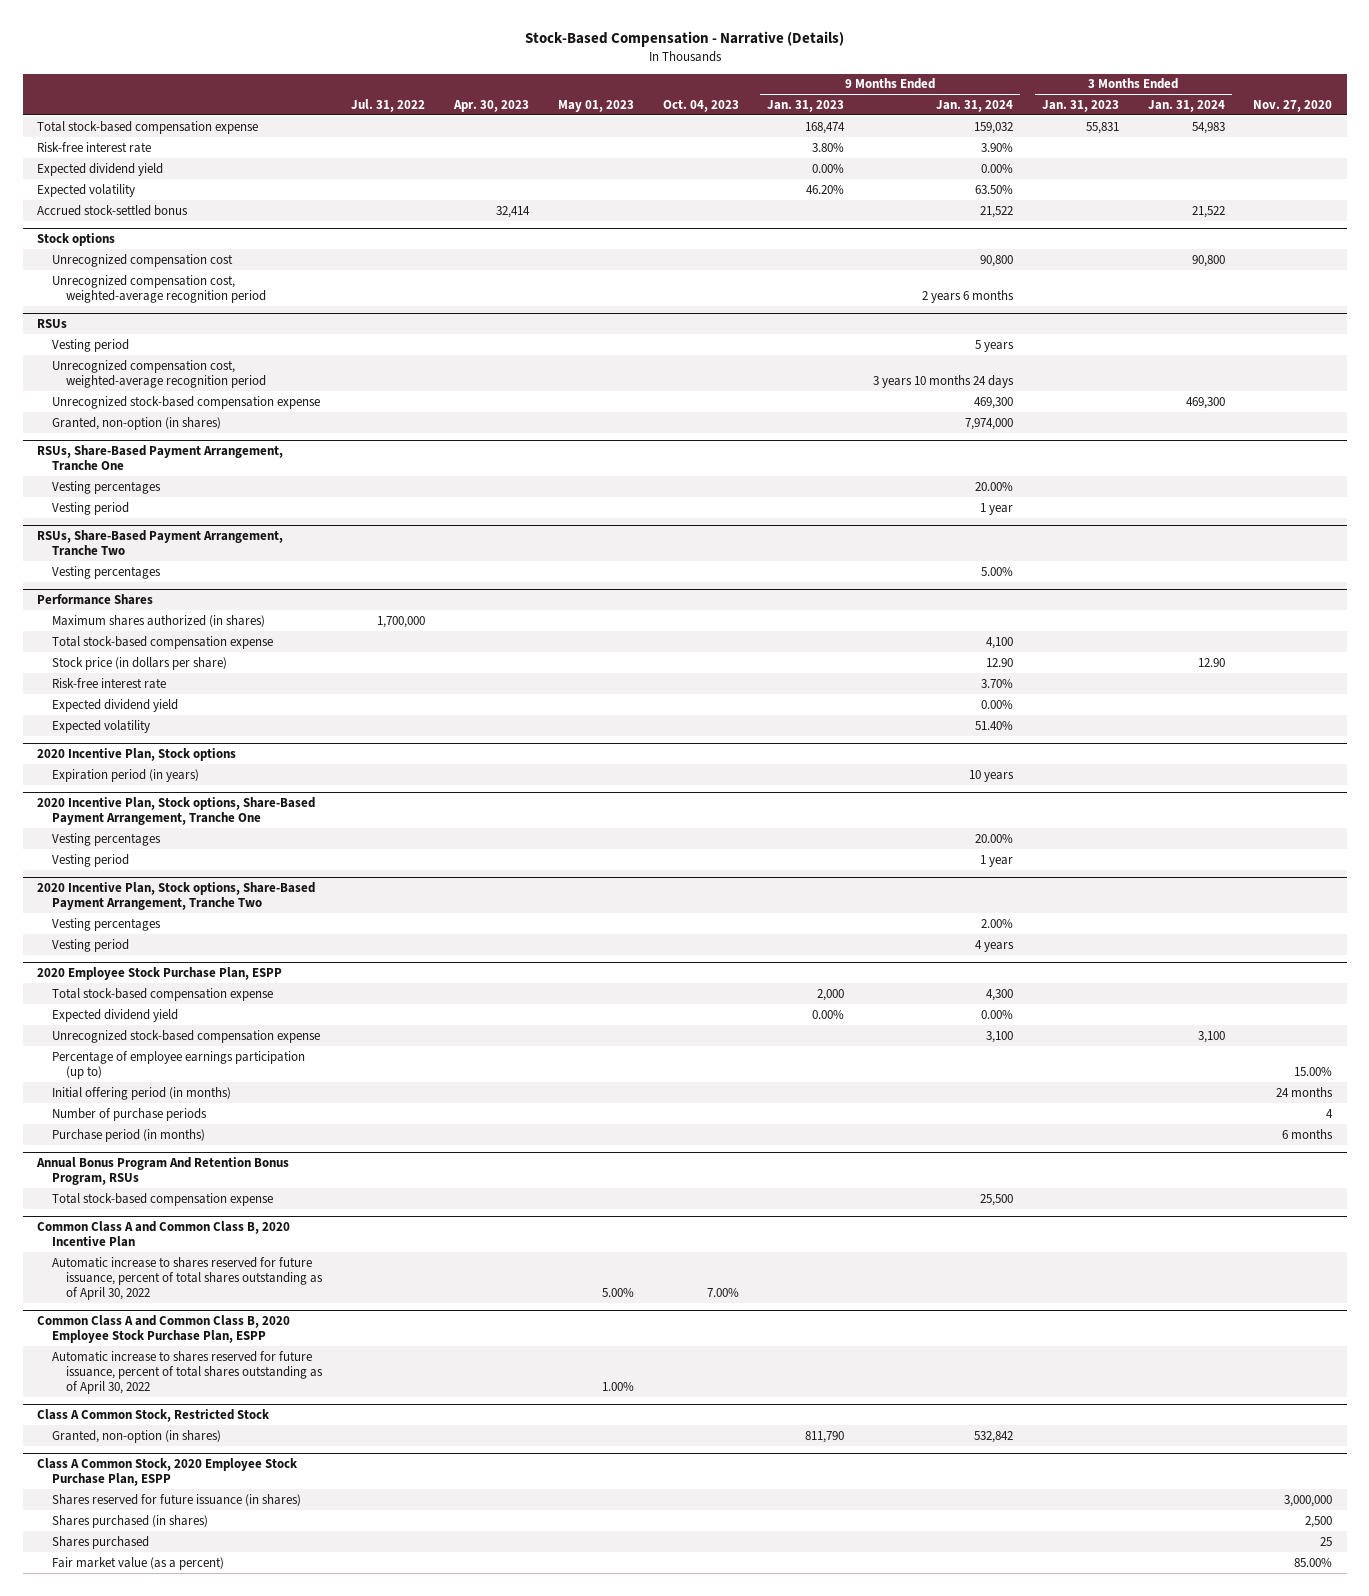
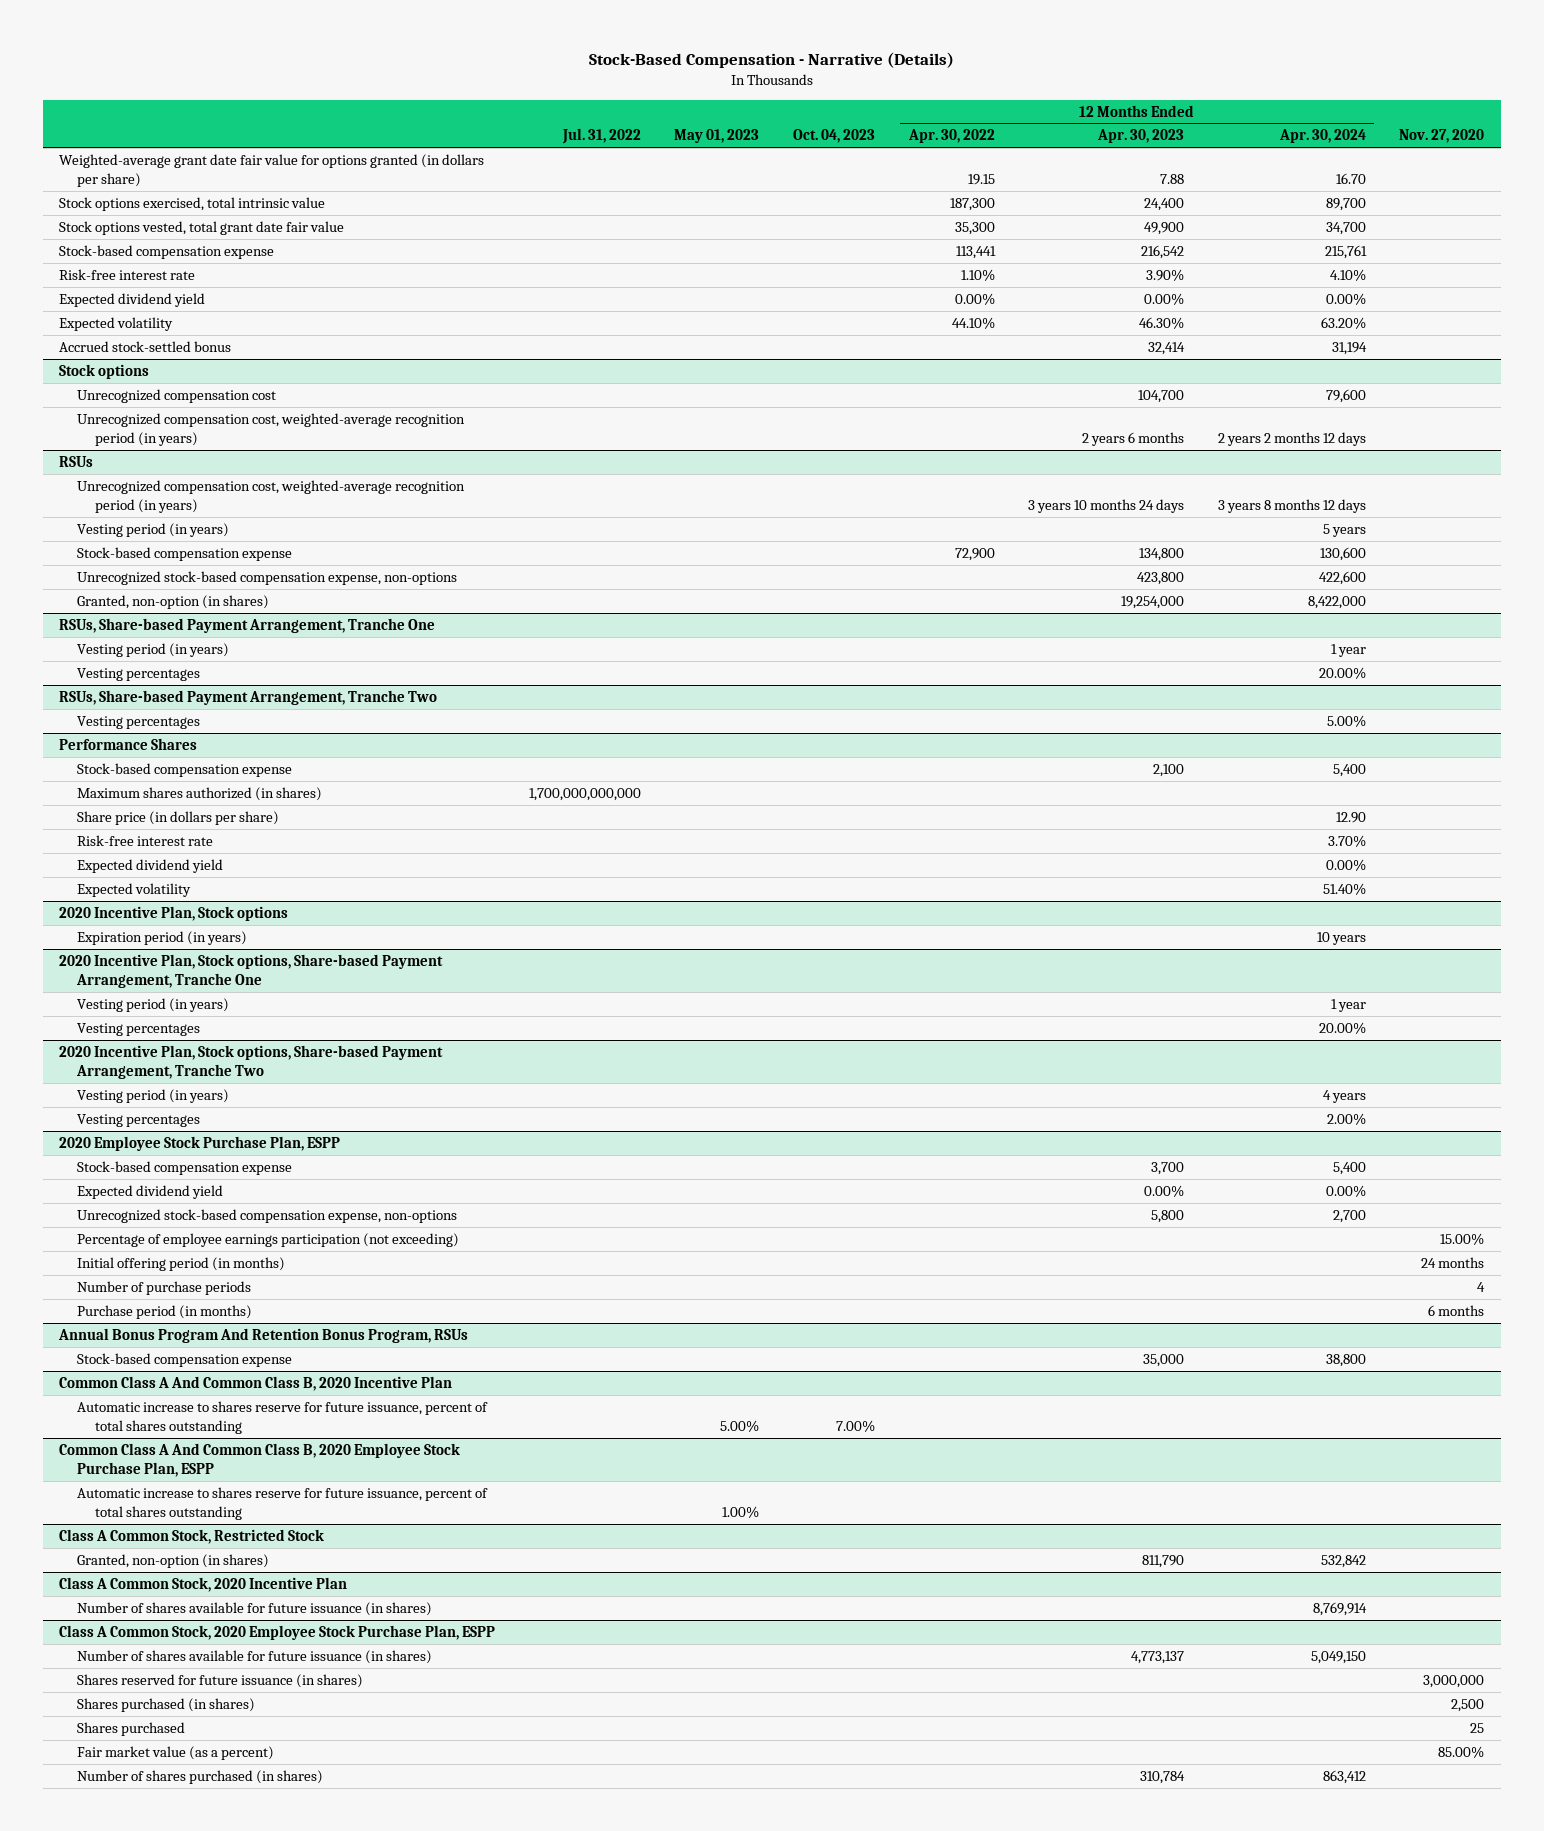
- | Jul. 31, 2022 | Apr. 30, 2023 | May 01, 2023 | Oct. 04, 2023 | 9 Months Ended Jan. 31, 2023 | 9 Months Ended Jan. 31, 2024 | 3 Months Ended Jan. 31, 2023 | 3 Months Ended Jan. 31, 2024 | Nov. 27, 2020
+ | Jul. 31, 2022 | May 01, 2023 | Oct. 04, 2023 | 12 Months Ended Apr. 30, 2022 | 12 Months Ended Apr. 30, 2023 | 12 Months Ended Apr. 30, 2024 | Nov. 27, 2020
- Total stock-based compensation expense | | | | | 168,474 | 159,032 | 55,831 | 54,983 |
+ Weighted-average grant date fair value for options granted (in dollars per share) | | | | 19.15 | 7.88 | 16.70 |
+ Stock options exercised, total intrinsic value | | | | 187,300 | 24,400 | 89,700 |
+ Stock options vested, total grant date fair value | | | | 35,300 | 49,900 | 34,700 |
+ Stock-based compensation expense | | | | 113,441 | 216,542 | 215,761 |
@ Stock options
- Unrecognized compensation cost, weighted-average recognition period | | | | | | 2 years 6 months | | |
+ Unrecognized compensation cost, weighted-average recognition period (in years) | | | | | 2 years 6 months | 2 years 2 months 12 days |
@ RSUs
- Vesting period | | | | | | 5 years | | |
- Unrecognized compensation cost, weighted-average recognition period | | | | | | 3 years 10 months 24 days | | |
- Unrecognized stock-based compensation expense | | | | | | 469,300 | | 469,300 |
+ Unrecognized compensation cost, weighted-average recognition period (in years) | | | | | 3 years 10 months 24 days | 3 years 8 months 12 days |
+ Vesting period (in years) | | | | | | 5 years |
+ Stock-based compensation expense | | | | 72,900 | 134,800 | 130,600 |
+ Unrecognized stock-based compensation expense, non-options | | | | | 423,800 | 422,600 |
- RSUs, Share-Based Payment Arrangement, Tranche One
+ RSUs, Share-based Payment Arrangement, Tranche One
+ Vesting period (in years) | | | | | | 1 year |
- Vesting period | | | | | | 1 year | | |
- RSUs, Share-Based Payment Arrangement, Tranche Two
+ RSUs, Share-based Payment Arrangement, Tranche Two
@ Performance Shares
- Maximum shares authorized (in shares) | 1,700,000 | | | | | | | |
- Total stock-based compensation expense | | | | | | 4,100 | | |
- Stock price (in dollars per share) | | | | | | 12.90 | | 12.90 |
+ Stock-based compensation expense | | | | | 2,100 | 5,400 |
+ Maximum shares authorized (in shares) | 1,700,000,000,000 | | | | | |
+ Share price (in dollars per share) | | | | | | 12.90 |
- 2020 Incentive Plan, Stock options, Share-Based Payment Arrangement, Tranche One
+ 2020 Incentive Plan, Stock options, Share-based Payment Arrangement, Tranche One
+ Vesting period (in years) | | | | | | 1 year |
- Vesting period | | | | | | 1 year | | |
- 2020 Incentive Plan, Stock options, Share-Based Payment Arrangement, Tranche Two
+ 2020 Incentive Plan, Stock options, Share-based Payment Arrangement, Tranche Two
+ Vesting period (in years) | | | | | | 4 years |
- Vesting period | | | | | | 4 years | | |
@ 2020 Employee Stock Purchase Plan, ESPP
- Total stock-based compensation expense | | | | | 2,000 | 4,300 | | |
+ Stock-based compensation expense | | | | | 3,700 | 5,400 |
- Unrecognized stock-based compensation expense | | | | | | 3,100 | | 3,100 |
- Percentage of employee earnings participation (up to) | | | | | | | | | 15.00%
+ Unrecognized stock-based compensation expense, non-options | | | | | 5,800 | 2,700 |
+ Percentage of employee earnings participation (not exceeding) | | | | | | | 15.00%
@ Annual Bonus Program And Retention Bonus Program, RSUs
- Total stock-based compensation expense | | | | | | 25,500 | | |
- Common Class A and Common Class B, 2020 Incentive Plan
- Automatic increase to shares reserved for future issuance, percent of total shares outstanding as of April 30, 2022 | | | 5.00% | 7.00% | | | | |
- Common Class A and Common Class B, 2020 Employee Stock Purchase Plan, ESPP
- Automatic increase to shares reserved for future issuance, percent of total shares outstanding as of April 30, 2022 | | | 1.00% | | | | | |
@ Annual Bonus Program And Retention Bonus Program, RSUs
+ Stock-based compensation expense | | | | | 35,000 | 38,800 |
+ Common Class A And Common Class B, 2020 Incentive Plan
+ Automatic increase to shares reserve for future issuance, percent of total shares outstanding | | 5.00% | 7.00% | | | |
+ Common Class A And Common Class B, 2020 Employee Stock Purchase Plan, ESPP
+ Automatic increase to shares reserve for future issuance, percent of total shares outstanding | | 1.00% | | | | |
+ Class A Common Stock, 2020 Incentive Plan
+ Number of shares available for future issuance (in shares) | | | | | | 8,769,914 |
@ Class A Common Stock, 2020 Employee Stock Purchase Plan, ESPP
+ Number of shares available for future issuance (in shares) | | | | | 4,773,137 | 5,049,150 |
+ Number of shares purchased (in shares) | | | | | 310,784 | 863,412 |

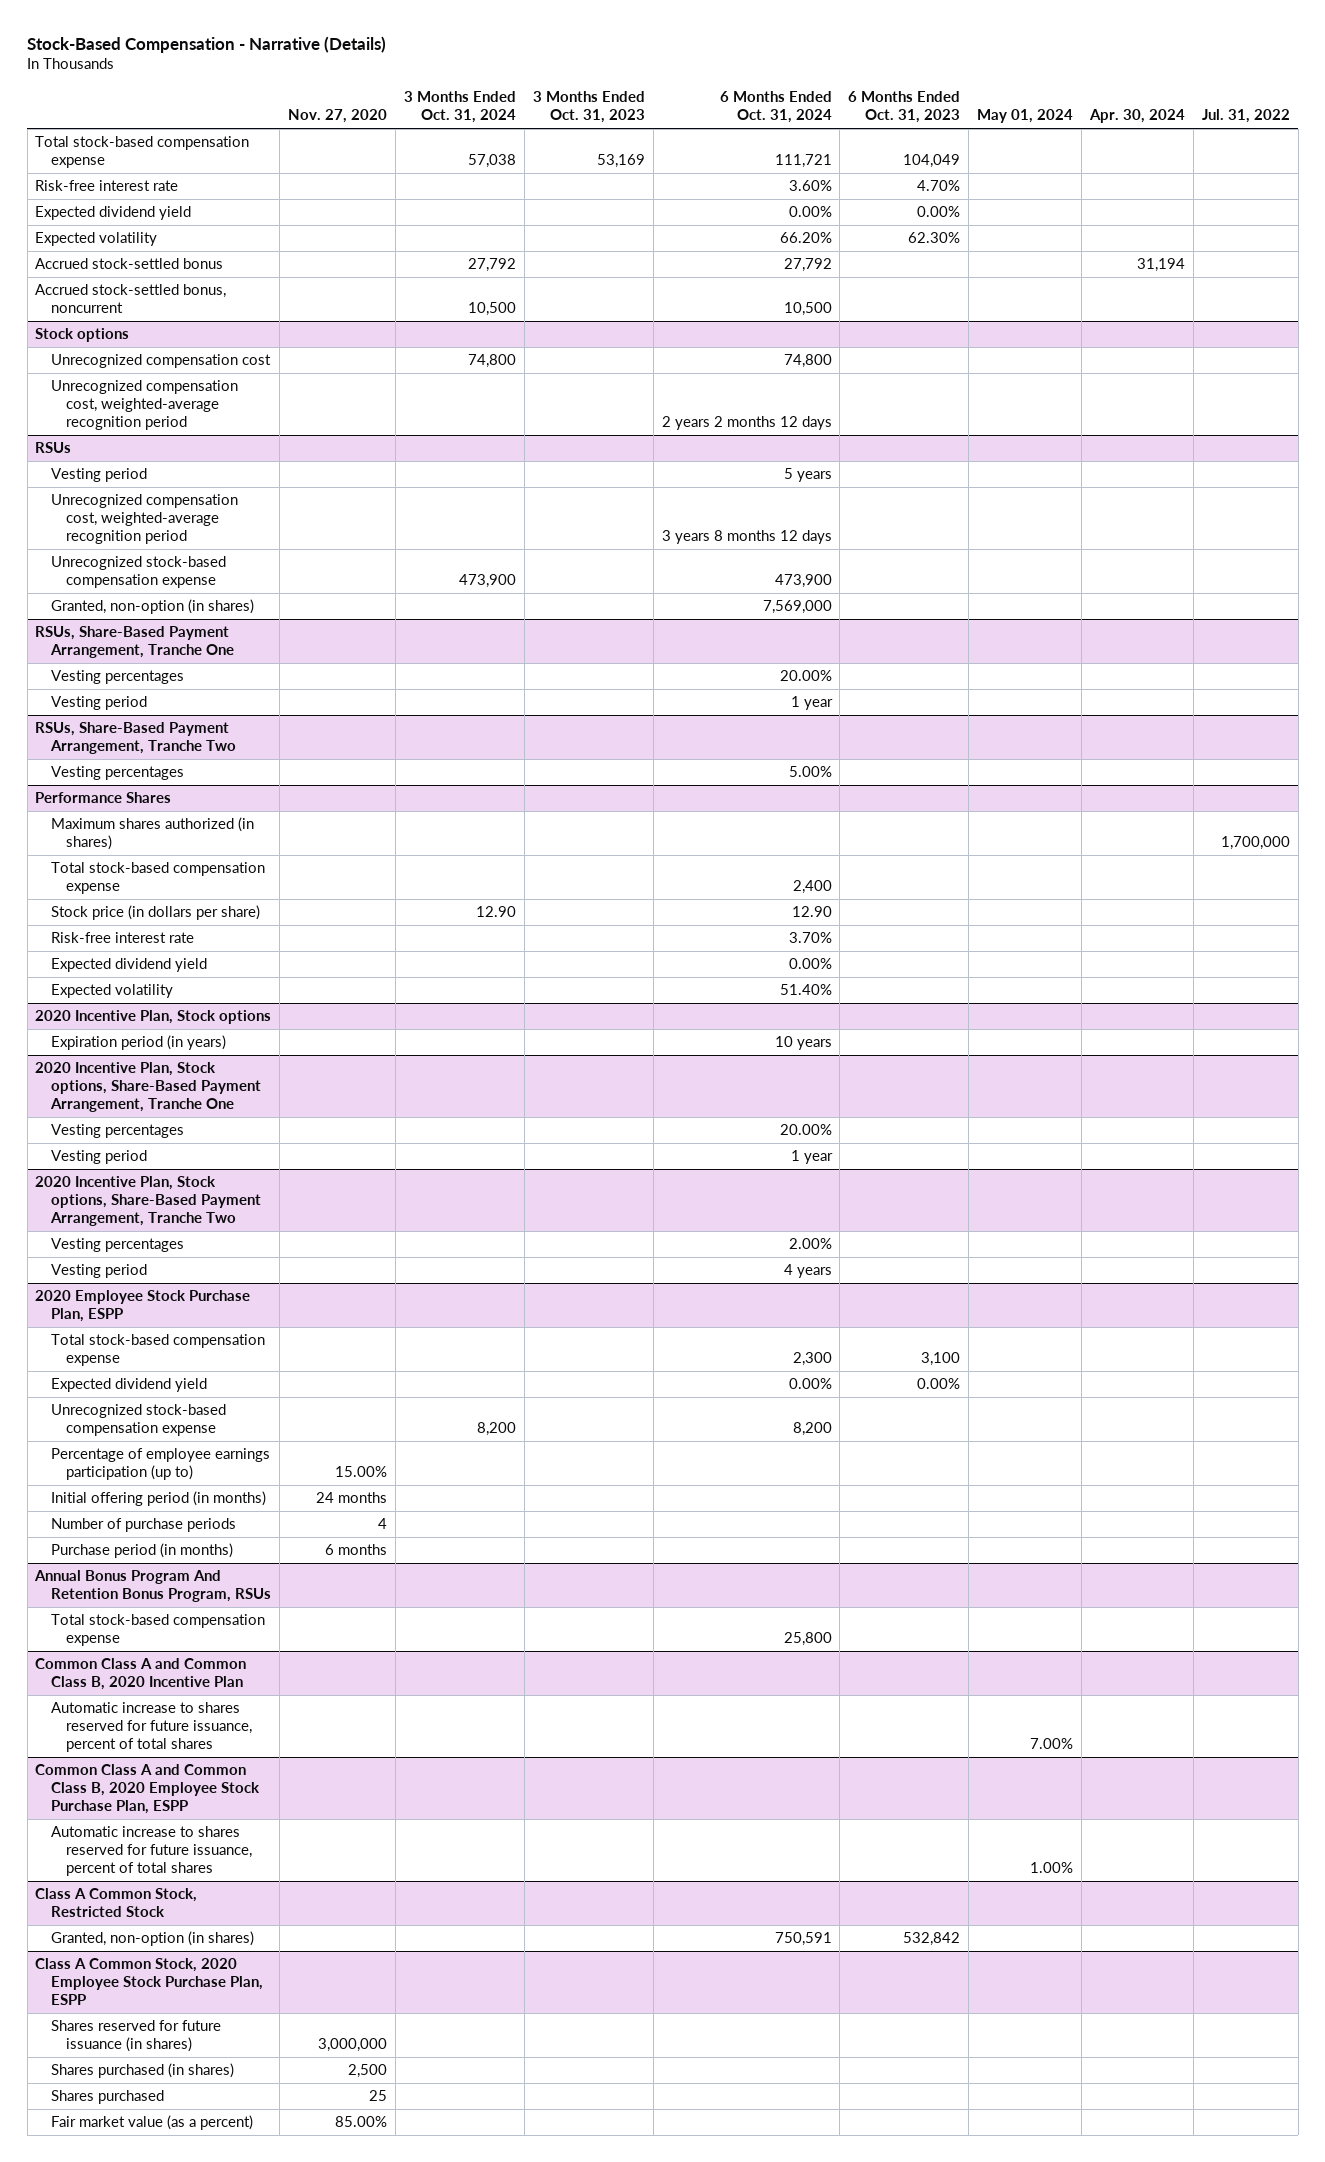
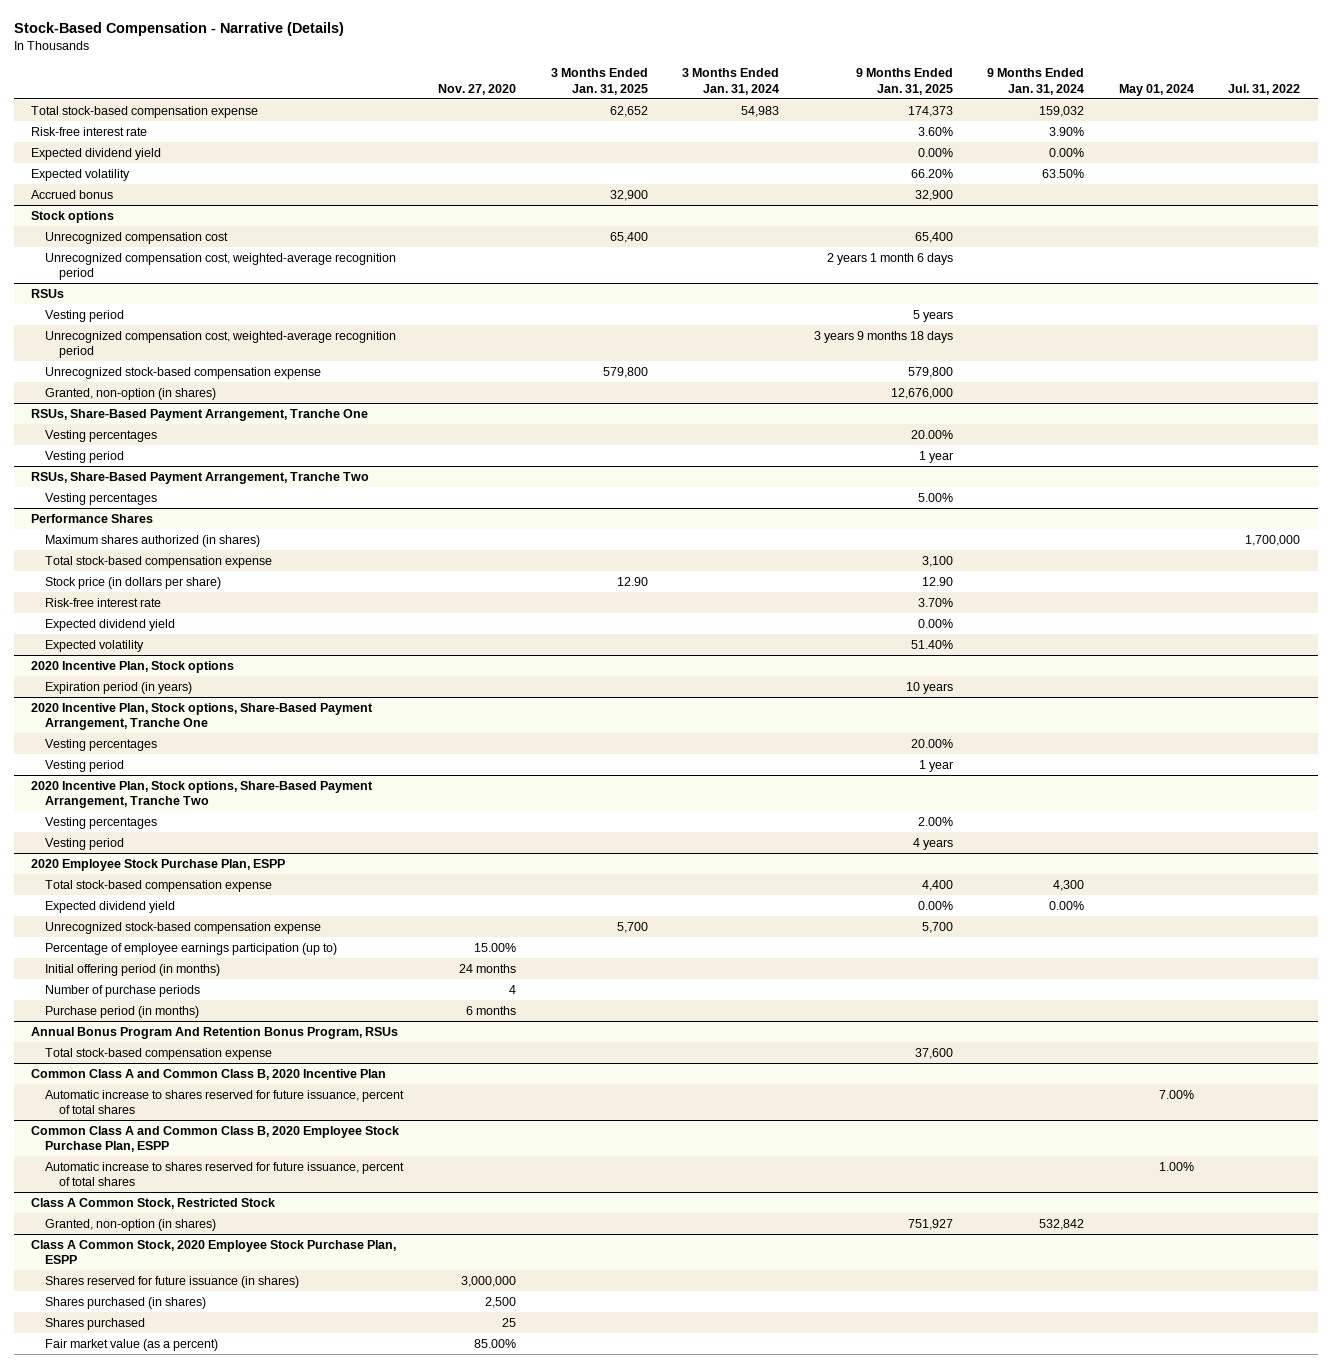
- | Nov. 27, 2020 | 3 Months Ended Oct. 31, 2024 | 3 Months Ended Oct. 31, 2023 | 6 Months Ended Oct. 31, 2024 | 6 Months Ended Oct. 31, 2023 | May 01, 2024 | Apr. 30, 2024 | Jul. 31, 2022
+ | Nov. 27, 2020 | 3 Months Ended Jan. 31, 2025 | 3 Months Ended Jan. 31, 2024 | 9 Months Ended Jan. 31, 2025 | 9 Months Ended Jan. 31, 2024 | May 01, 2024 | Jul. 31, 2022
- Accrued stock-settled bonus | | 27,792 | | 27,792 | | | 31,194 |
- Accrued stock-settled bonus, noncurrent | | 10,500 | | 10,500 | | | |
+ Accrued bonus | | 32,900 | | 32,900 | | |

